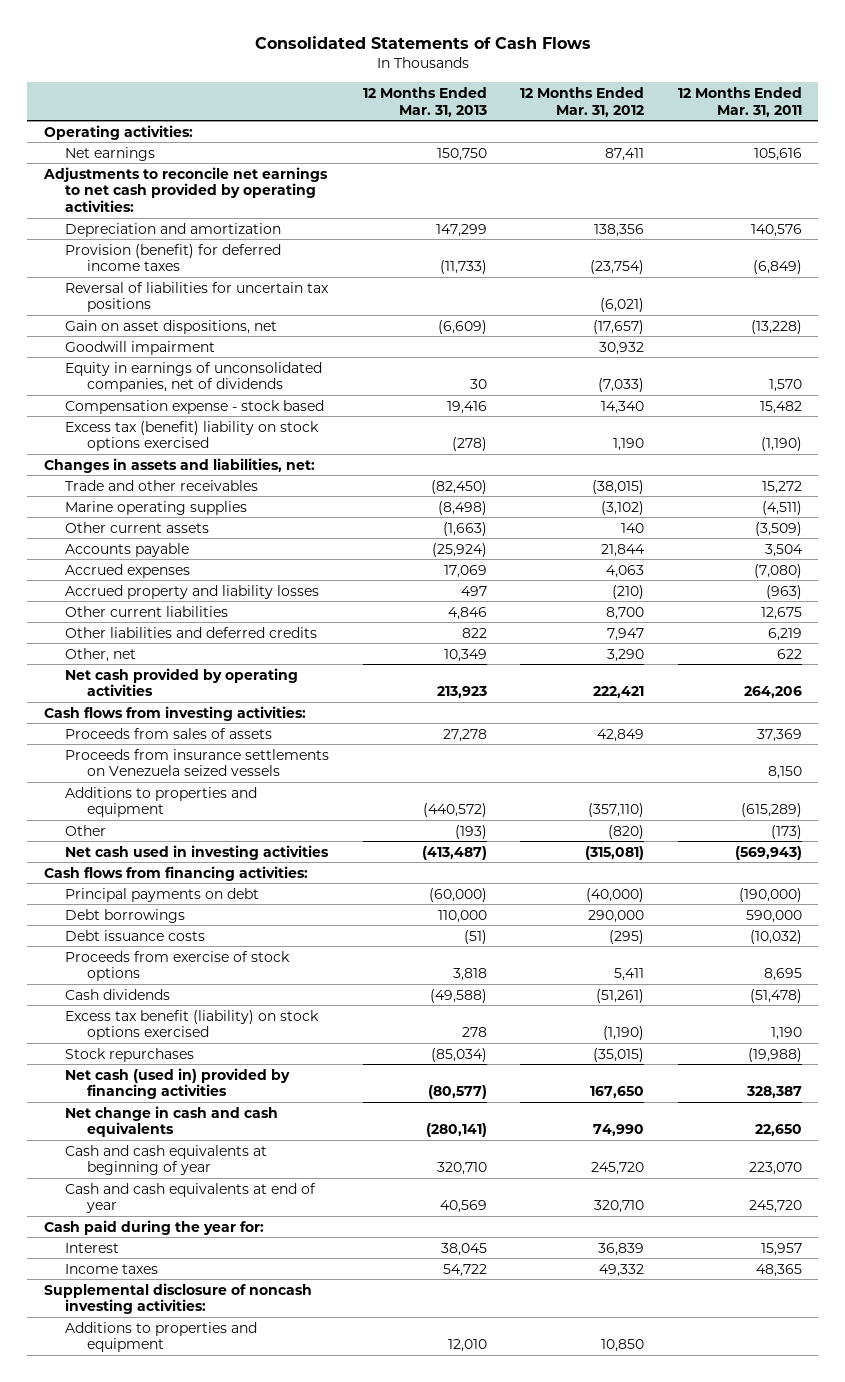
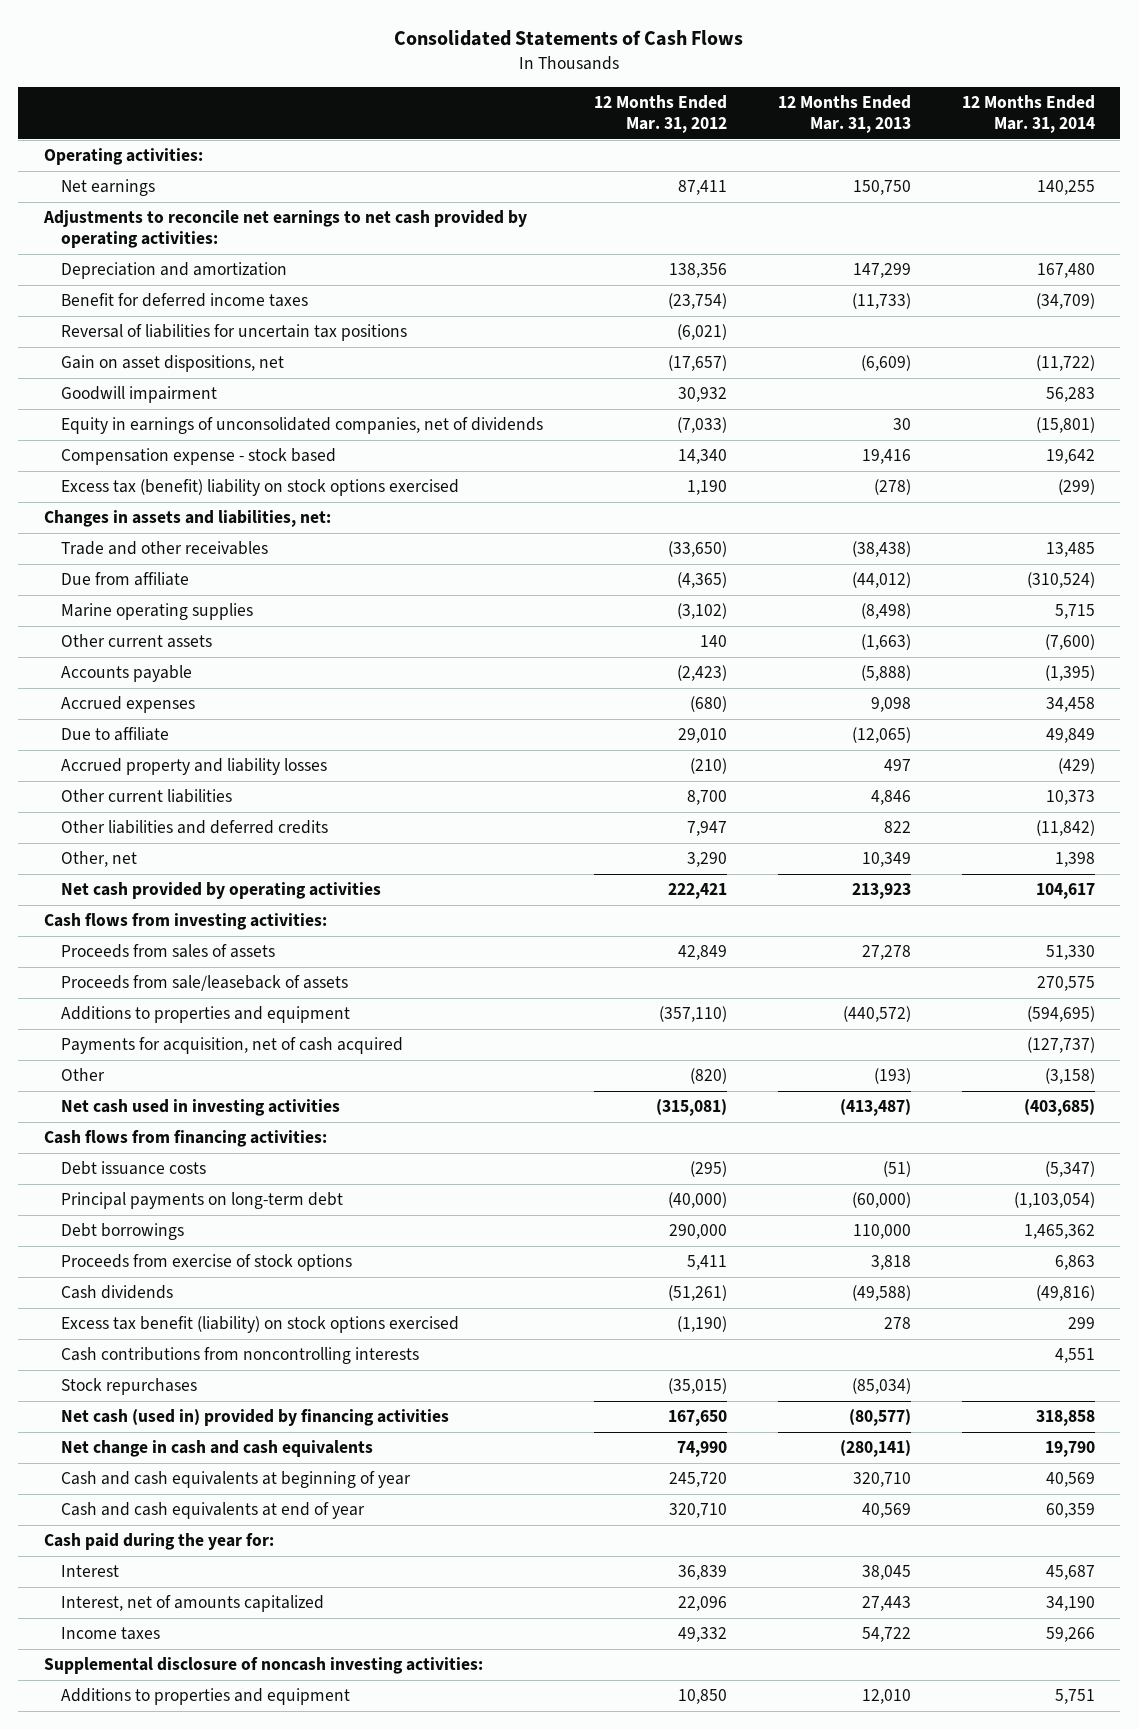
- | 12 Months Ended Mar. 31, 2013 | 12 Months Ended Mar. 31, 2012 | 12 Months Ended Mar. 31, 2011
+ | 12 Months Ended Mar. 31, 2012 | 12 Months Ended Mar. 31, 2013 | 12 Months Ended Mar. 31, 2014
- Provision (benefit) for deferred income taxes | (11,733) | (23,754) | (6,849)
+ Benefit for deferred income taxes | (23,754) | (11,733) | (34,709)
- Trade and other receivables | (82,450) | (38,015) | 15,272
+ Trade and other receivables | (33,650) | (38,438) | 13,485
+ Due from affiliate | (4,365) | (44,012) | (310,524)
- Accounts payable | (25,924) | 21,844 | 3,504
- Accrued expenses | 17,069 | 4,063 | (7,080)
+ Accounts payable | (2,423) | (5,888) | (1,395)
+ Accrued expenses | (680) | 9,098 | 34,458
+ Due to affiliate | 29,010 | (12,065) | 49,849
- Proceeds from insurance settlements on Venezuela seized vessels | | | 8,150
+ Proceeds from sale/leaseback of assets | | | 270,575
+ Payments for acquisition, net of cash acquired | | | (127,737)
- Principal payments on debt | (60,000) | (40,000) | (190,000)
+ Principal payments on long-term debt | (40,000) | (60,000) | (1,103,054)
moved down: Debt borrowings | 290,000 | 110,000 | 1,465,362
+ Cash contributions from noncontrolling interests | | | 4,551
+ Interest, net of amounts capitalized | 22,096 | 27,443 | 34,190

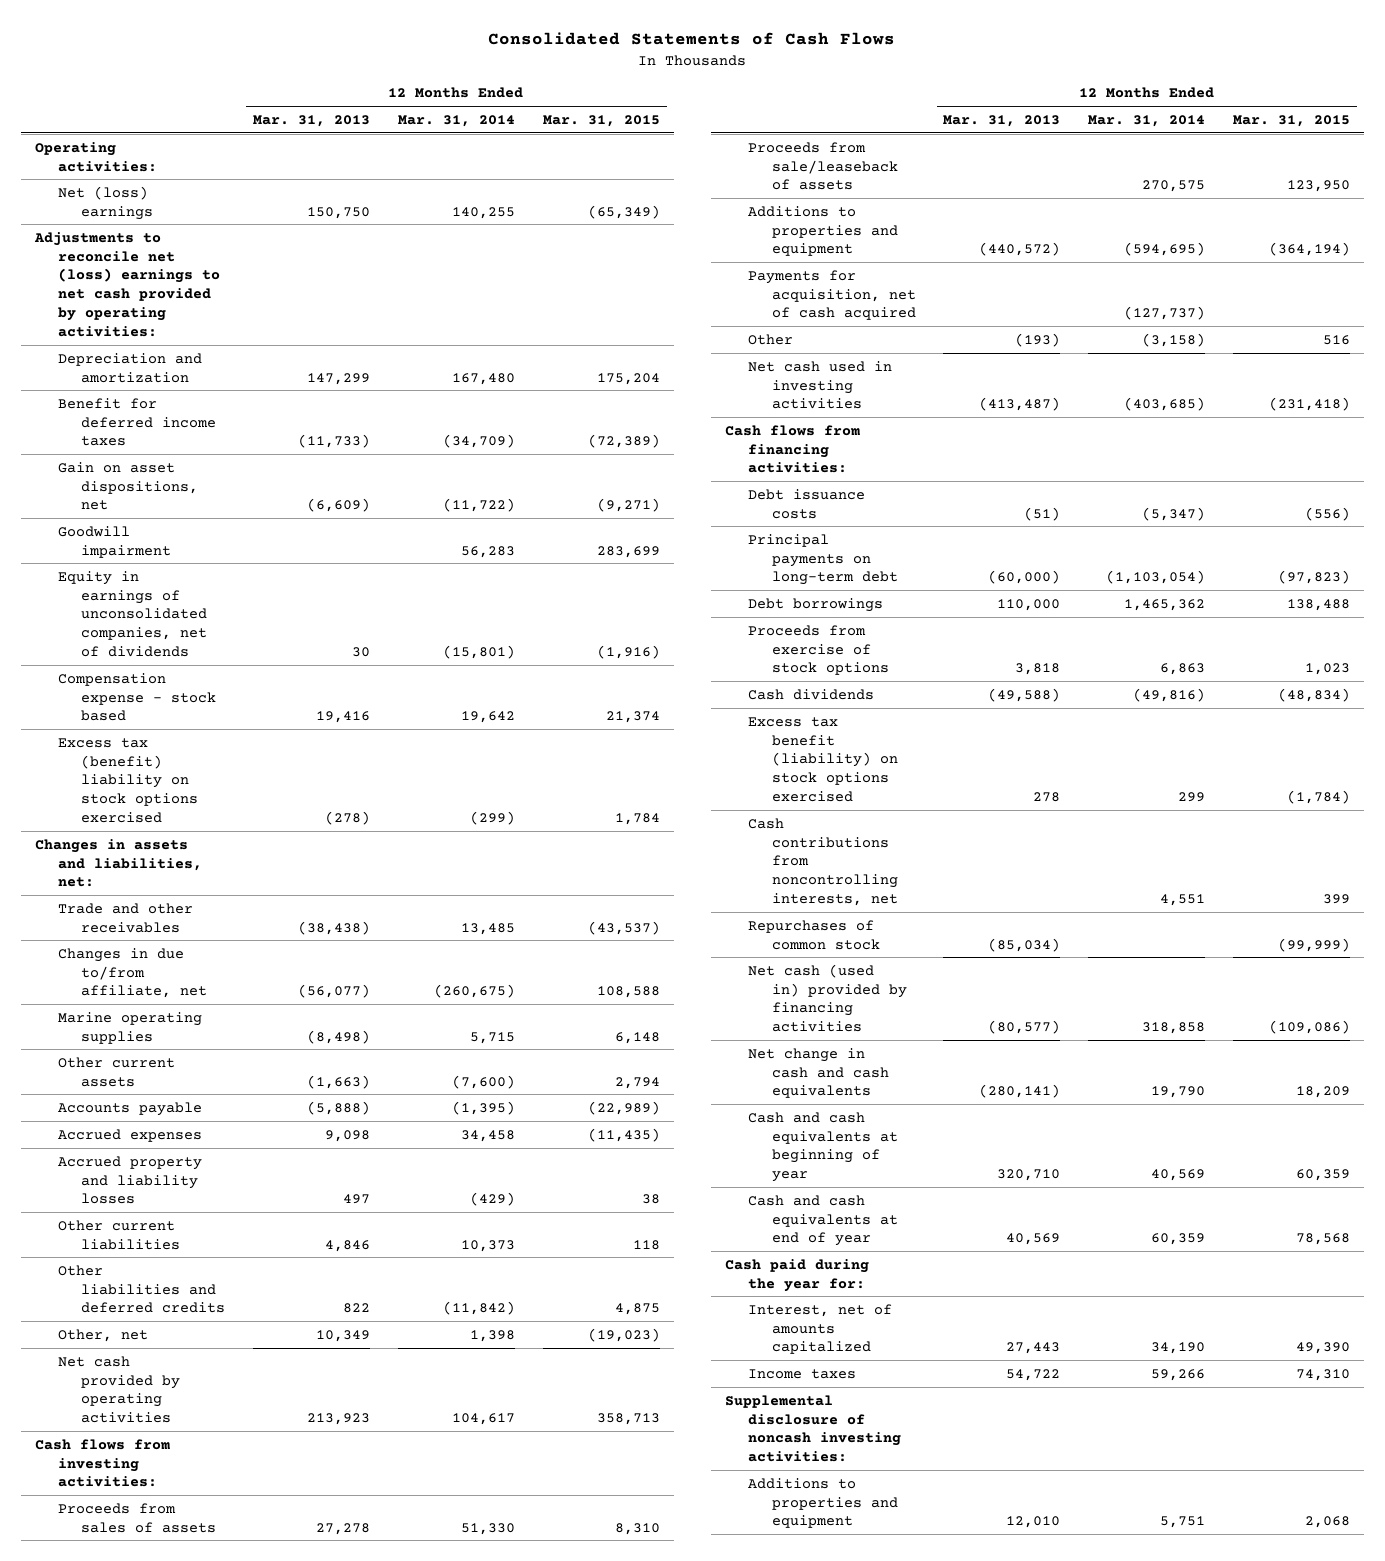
- | 12 Months Ended Mar. 31, 2012 | 12 Months Ended Mar. 31, 2013 | 12 Months Ended Mar. 31, 2014
+ | 12 Months Ended Mar. 31, 2013 | 12 Months Ended Mar. 31, 2014 | 12 Months Ended Mar. 31, 2015
- Net earnings | 87,411 | 150,750 | 140,255
- Adjustments to reconcile net earnings to net cash provided by operating activities:
+ Net (loss) earnings | 150,750 | 140,255 | (65,349)
+ Adjustments to reconcile net (loss) earnings to net cash provided by operating activities:
- Reversal of liabilities for uncertain tax positions | (6,021) | |
- Due from affiliate | (4,365) | (44,012) | (310,524)
+ Changes in due to/from affiliate, net | (56,077) | (260,675) | 108,588
- Due to affiliate | 29,010 | (12,065) | 49,849
- Cash contributions from noncontrolling interests | | | 4,551
- Stock repurchases | (35,015) | (85,034) |
+ Cash contributions from noncontrolling interests, net | | 4,551 | 399
+ Repurchases of common stock | (85,034) | | (99,999)
- Interest | 36,839 | 38,045 | 45,687

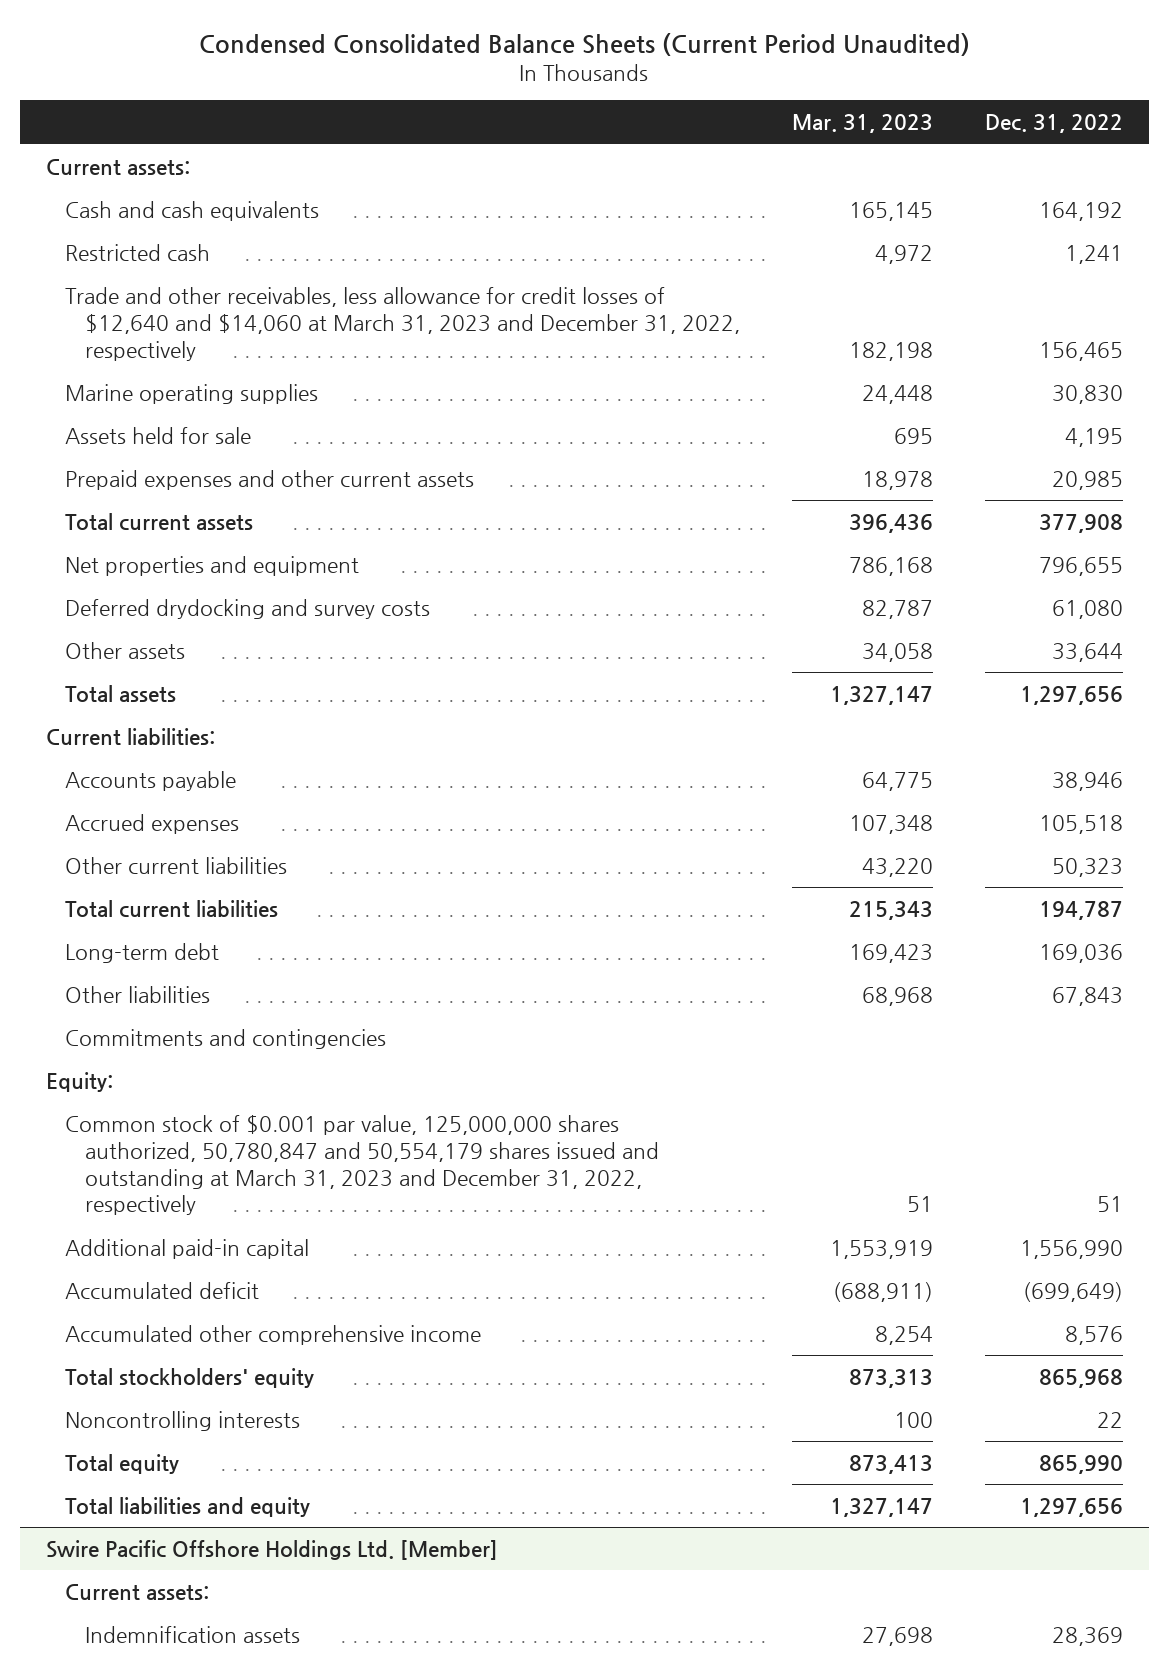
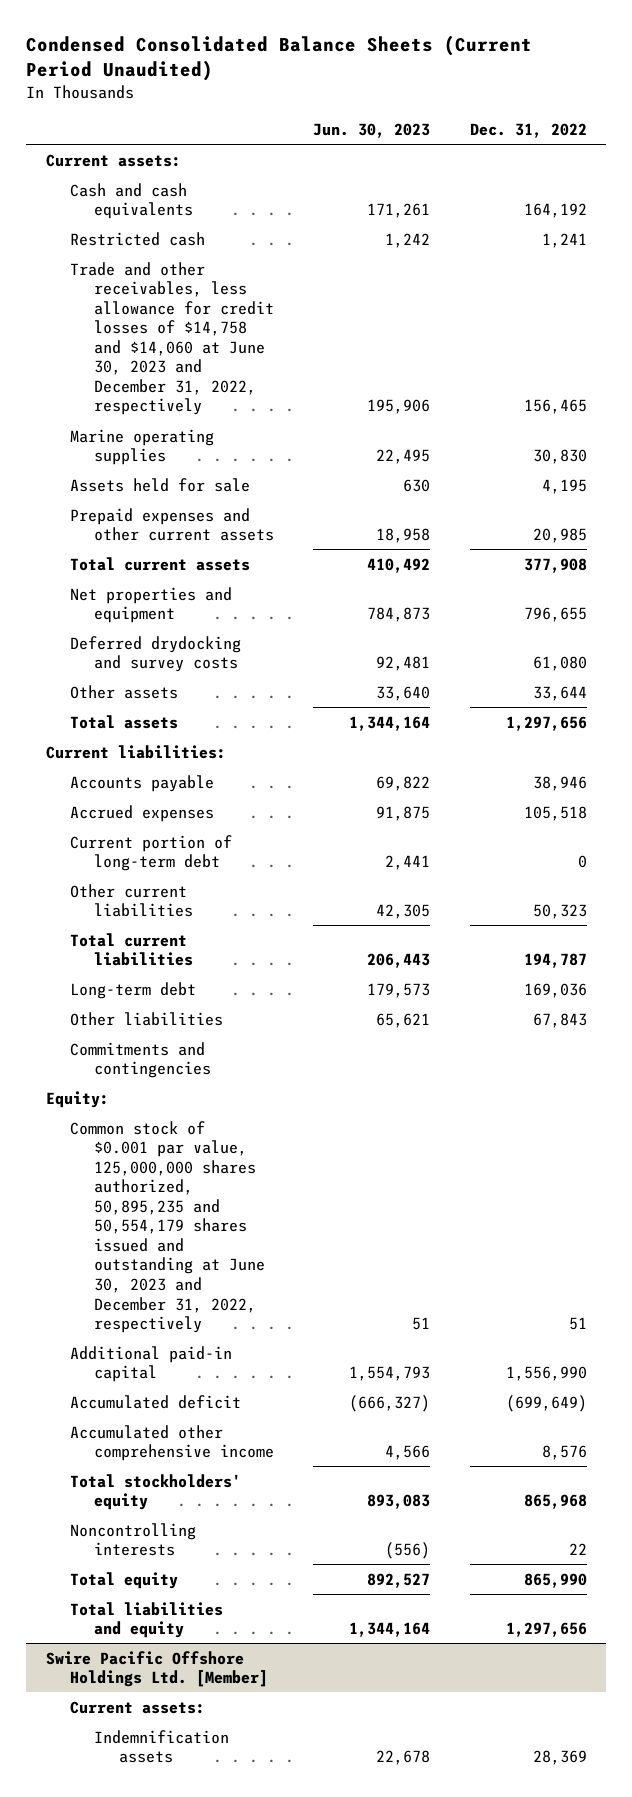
- | Mar. 31, 2023 | Dec. 31, 2022
+ | Jun. 30, 2023 | Dec. 31, 2022
- Trade and other receivables, less allowance for credit losses of $12,640 and $14,060 at March 31, 2023 and December 31, 2022, respectively | 182,198 | 156,465
+ Trade and other receivables, less allowance for credit losses of $14,758 and $14,060 at June 30, 2023 and December 31, 2022, respectively | 195,906 | 156,465
+ Current portion of long-term debt | 2,441 | 0
- Common stock of $0.001 par value, 125,000,000 shares authorized, 50,780,847 and 50,554,179 shares issued and outstanding at March 31, 2023 and December 31, 2022, respectively | 51 | 51
+ Common stock of $0.001 par value, 125,000,000 shares authorized, 50,895,235 and 50,554,179 shares issued and outstanding at June 30, 2023 and December 31, 2022, respectively | 51 | 51

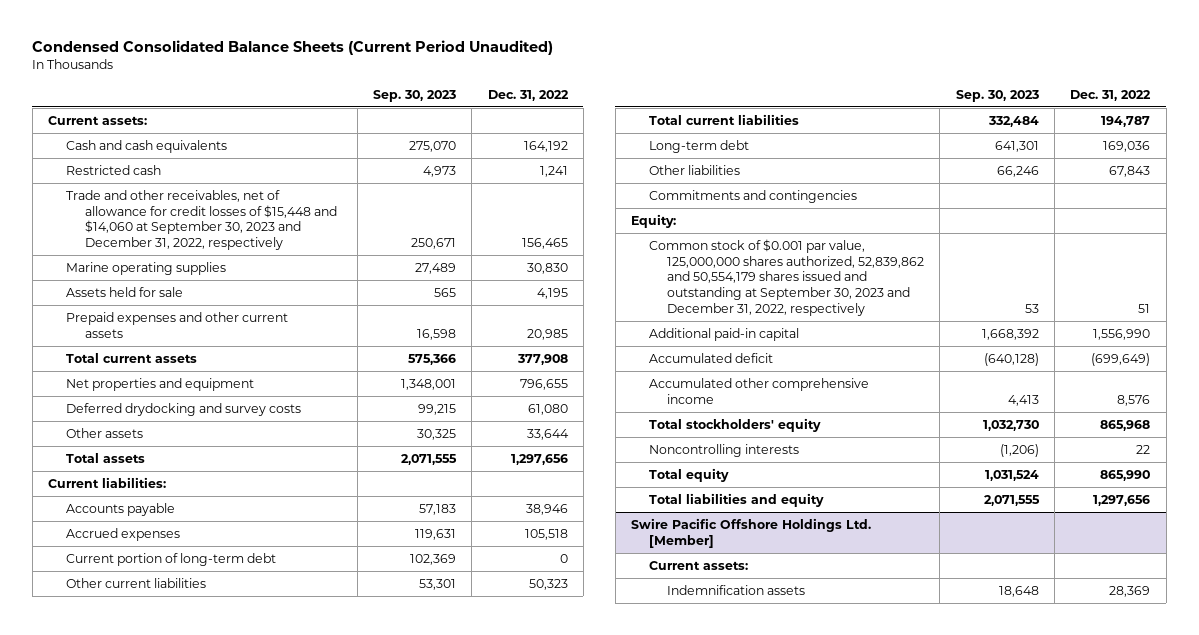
- | Jun. 30, 2023 | Dec. 31, 2022
+ | Sep. 30, 2023 | Dec. 31, 2022
- Trade and other receivables, less allowance for credit losses of $14,758 and $14,060 at June 30, 2023 and December 31, 2022, respectively | 195,906 | 156,465
+ Trade and other receivables, net of allowance for credit losses of $15,448 and $14,060 at September 30, 2023 and December 31, 2022, respectively | 250,671 | 156,465
- Common stock of $0.001 par value, 125,000,000 shares authorized, 50,895,235 and 50,554,179 shares issued and outstanding at June 30, 2023 and December 31, 2022, respectively | 51 | 51
+ Common stock of $0.001 par value, 125,000,000 shares authorized, 52,839,862 and 50,554,179 shares issued and outstanding at September 30, 2023 and December 31, 2022, respectively | 53 | 51

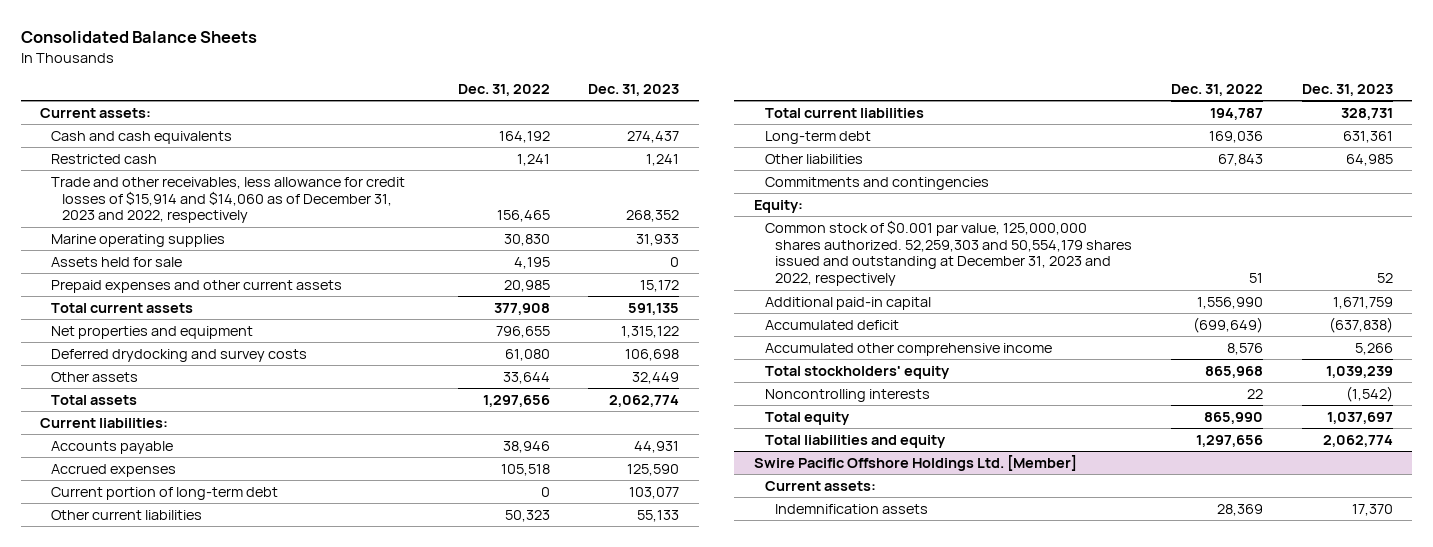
- Condensed Consolidated Balance Sheets (Current Period Unaudited)
+ Consolidated Balance Sheets
- | Sep. 30, 2023 | Dec. 31, 2022
+ | Dec. 31, 2022 | Dec. 31, 2023
- Trade and other receivables, net of allowance for credit losses of $15,448 and $14,060 at September 30, 2023 and December 31, 2022, respectively | 250,671 | 156,465
+ Trade and other receivables, less allowance for credit losses of $15,914 and $14,060 as of December 31, 2023 and 2022, respectively | 156,465 | 268,352
- Common stock of $0.001 par value, 125,000,000 shares authorized, 52,839,862 and 50,554,179 shares issued and outstanding at September 30, 2023 and December 31, 2022, respectively | 53 | 51
+ Common stock of $0.001 par value, 125,000,000 shares authorized. 52,259,303 and 50,554,179 shares issued and outstanding at December 31, 2023 and 2022, respectively | 51 | 52

